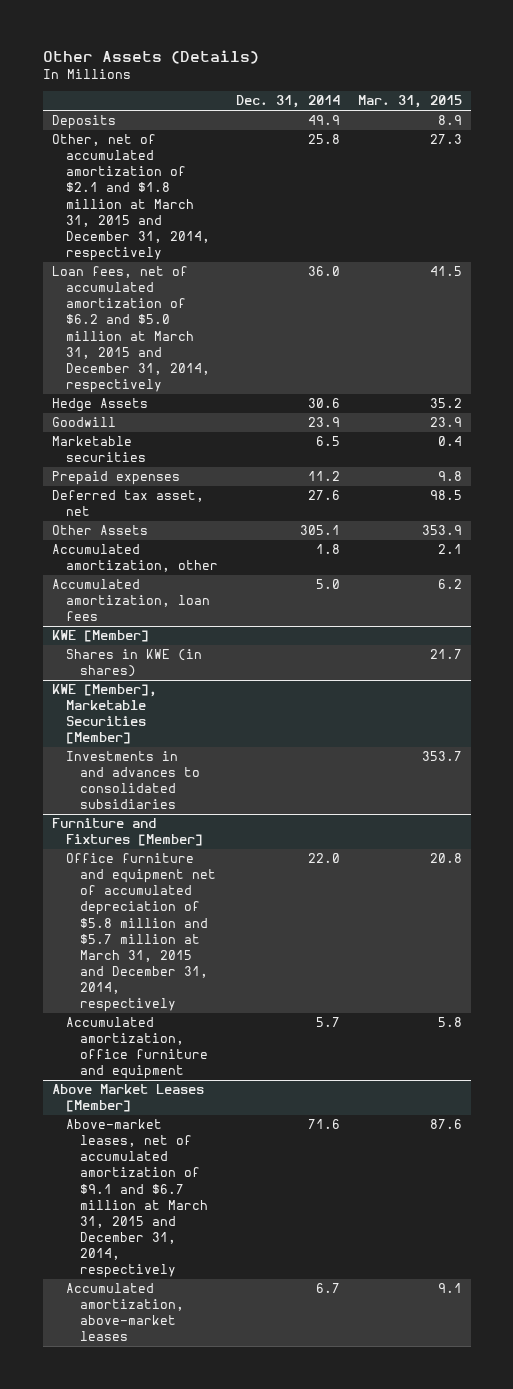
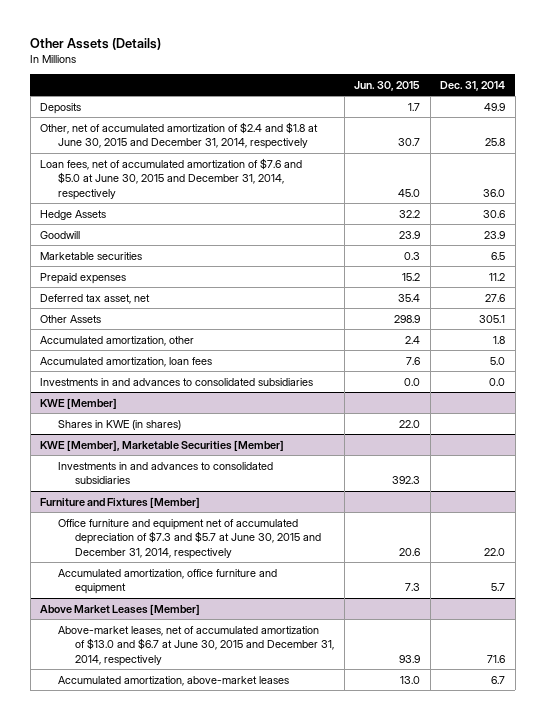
- | Dec. 31, 2014 | Mar. 31, 2015
+ | Jun. 30, 2015 | Dec. 31, 2014
- Other, net of accumulated amortization of $2.1 and $1.8 million at March 31, 2015 and December 31, 2014, respectively | 25.8 | 27.3
- Loan fees, net of accumulated amortization of $6.2 and $5.0 million at March 31, 2015 and December 31, 2014, respectively | 36.0 | 41.5
+ Other, net of accumulated amortization of $2.4 and $1.8 at June 30, 2015 and December 31, 2014, respectively | 30.7 | 25.8
+ Loan fees, net of accumulated amortization of $7.6 and $5.0 at June 30, 2015 and December 31, 2014, respectively | 45.0 | 36.0
+ Investments in and advances to consolidated subsidiaries | 0.0 | 0.0
@ Furniture and Fixtures [Member]
- Office furniture and equipment net of accumulated depreciation of $5.8 million and $5.7 million at March 31, 2015 and December 31, 2014, respectively | 22.0 | 20.8
+ Office furniture and equipment net of accumulated depreciation of $7.3 and $5.7 at June 30, 2015 and December 31, 2014, respectively | 20.6 | 22.0
@ Above Market Leases [Member]
- Above-market leases, net of accumulated amortization of $9.1 and $6.7 million at March 31, 2015 and December 31, 2014, respectively | 71.6 | 87.6
+ Above-market leases, net of accumulated amortization of $13.0 and $6.7 at June 30, 2015 and December 31, 2014, respectively | 93.9 | 71.6

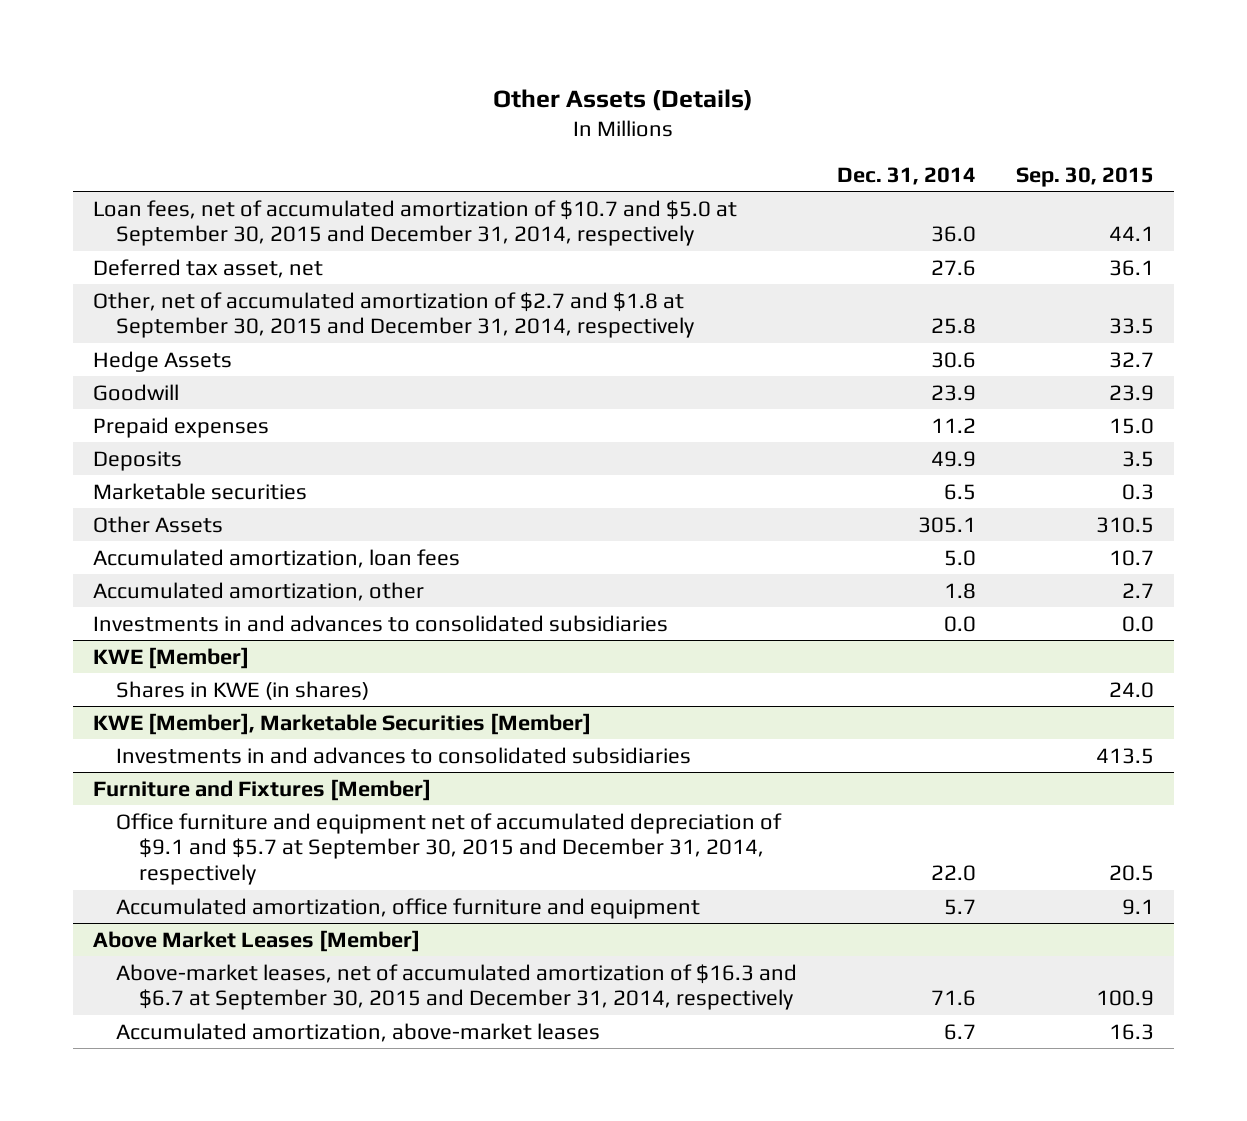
- | Jun. 30, 2015 | Dec. 31, 2014
+ | Dec. 31, 2014 | Sep. 30, 2015
- Other, net of accumulated amortization of $2.4 and $1.8 at June 30, 2015 and December 31, 2014, respectively | 30.7 | 25.8
- Loan fees, net of accumulated amortization of $7.6 and $5.0 at June 30, 2015 and December 31, 2014, respectively | 45.0 | 36.0
+ Loan fees, net of accumulated amortization of $10.7 and $5.0 at September 30, 2015 and December 31, 2014, respectively | 36.0 | 44.1
moved up: Deferred tax asset, net | 27.6 | 36.1
+ Other, net of accumulated amortization of $2.7 and $1.8 at September 30, 2015 and December 31, 2014, respectively | 25.8 | 33.5
moved down: Deposits | 49.9 | 3.5
moved down: Marketable securities | 6.5 | 0.3
moved down: Accumulated amortization, other | 1.8 | 2.7
@ Furniture and Fixtures [Member]
- Office furniture and equipment net of accumulated depreciation of $7.3 and $5.7 at June 30, 2015 and December 31, 2014, respectively | 20.6 | 22.0
+ Office furniture and equipment net of accumulated depreciation of $9.1 and $5.7 at September 30, 2015 and December 31, 2014, respectively | 22.0 | 20.5
@ Above Market Leases [Member]
- Above-market leases, net of accumulated amortization of $13.0 and $6.7 at June 30, 2015 and December 31, 2014, respectively | 93.9 | 71.6
+ Above-market leases, net of accumulated amortization of $16.3 and $6.7 at September 30, 2015 and December 31, 2014, respectively | 71.6 | 100.9

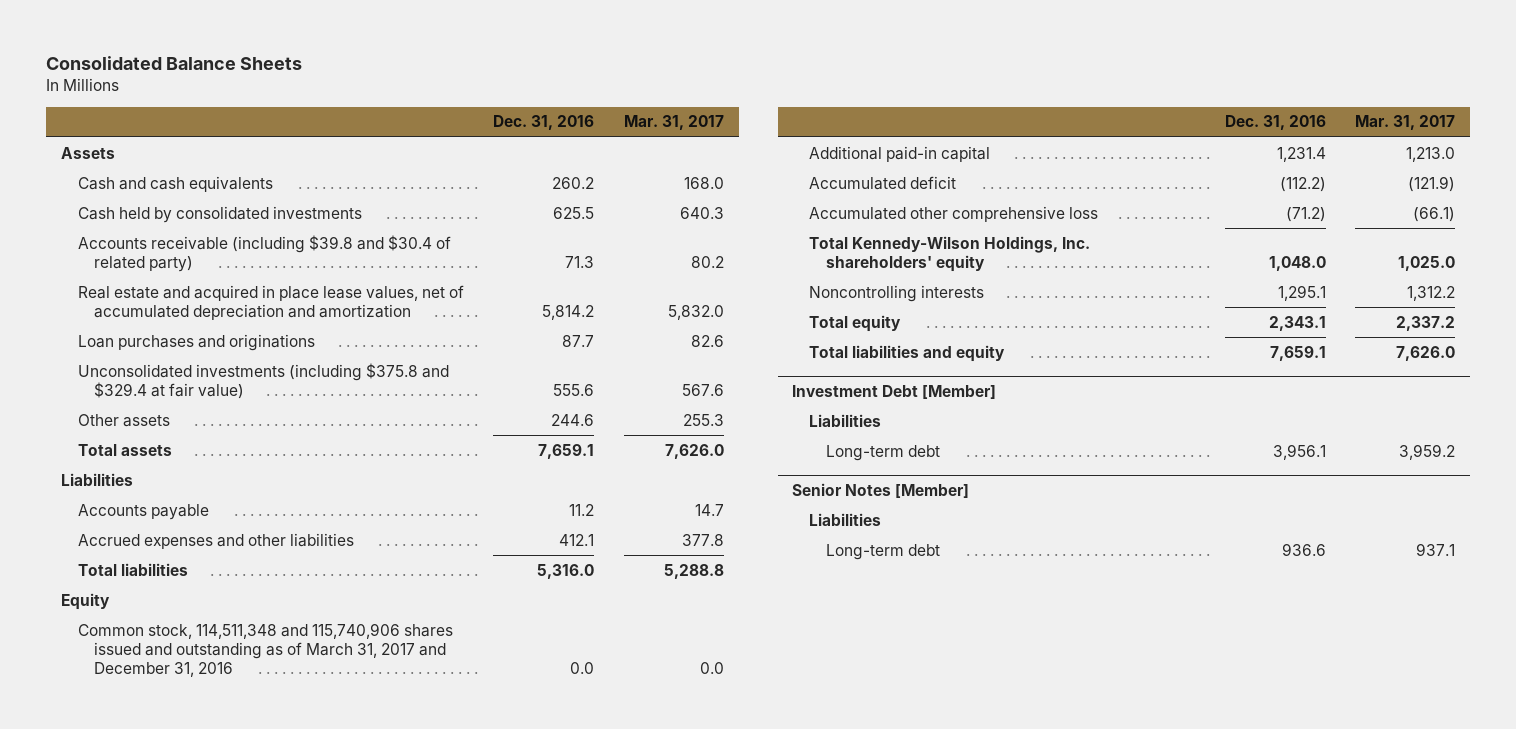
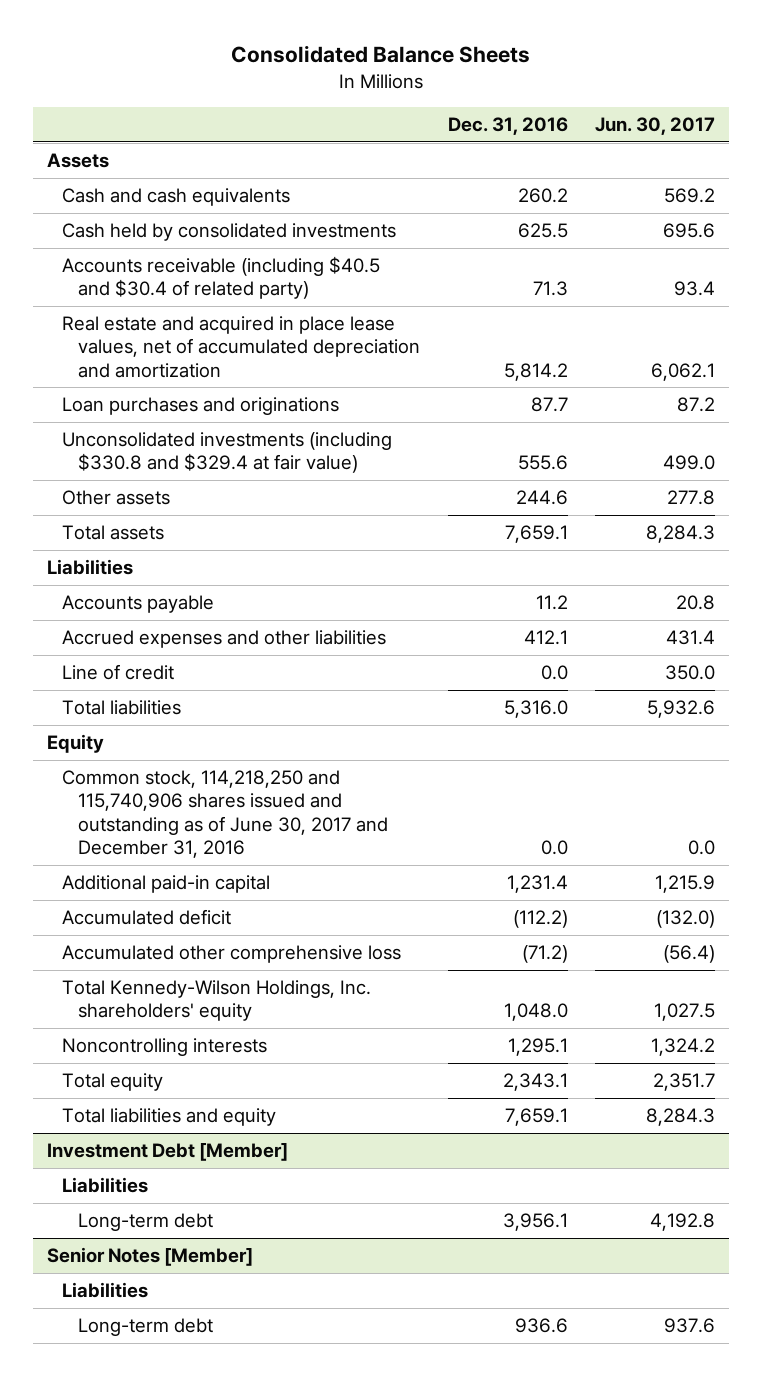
- | Dec. 31, 2016 | Mar. 31, 2017
+ | Dec. 31, 2016 | Jun. 30, 2017
- Accounts receivable (including $39.8 and $30.4 of related party) | 71.3 | 80.2
+ Accounts receivable (including $40.5 and $30.4 of related party) | 71.3 | 93.4
- Unconsolidated investments (including $375.8 and $329.4 at fair value) | 555.6 | 567.6
+ Unconsolidated investments (including $330.8 and $329.4 at fair value) | 555.6 | 499.0
+ Line of credit | 0.0 | 350.0
- Common stock, 114,511,348 and 115,740,906 shares issued and outstanding as of March 31, 2017 and December 31, 2016 | 0.0 | 0.0
+ Common stock, 114,218,250 and 115,740,906 shares issued and outstanding as of June 30, 2017 and December 31, 2016 | 0.0 | 0.0

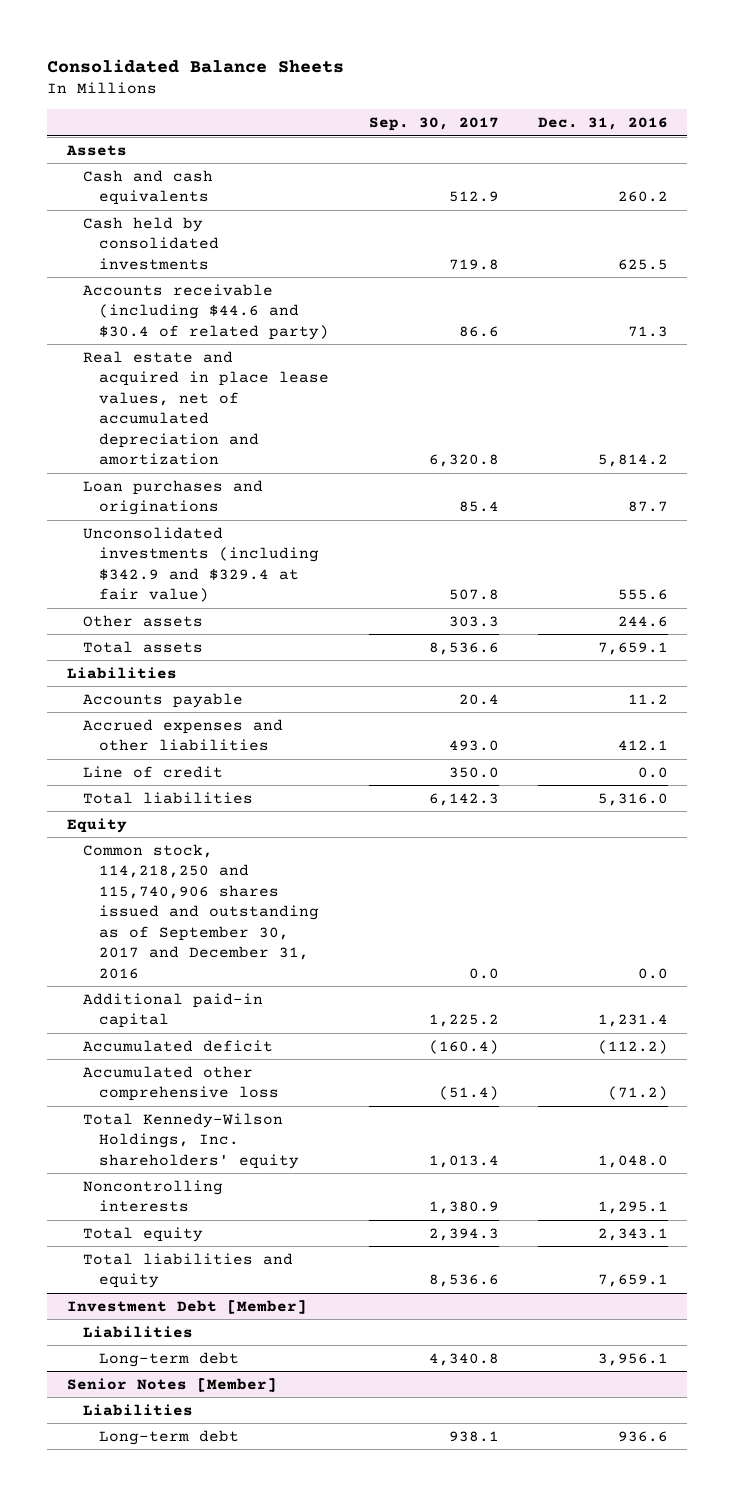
- | Dec. 31, 2016 | Jun. 30, 2017
+ | Sep. 30, 2017 | Dec. 31, 2016
- Accounts receivable (including $40.5 and $30.4 of related party) | 71.3 | 93.4
+ Accounts receivable (including $44.6 and $30.4 of related party) | 86.6 | 71.3
- Unconsolidated investments (including $330.8 and $329.4 at fair value) | 555.6 | 499.0
+ Unconsolidated investments (including $342.9 and $329.4 at fair value) | 507.8 | 555.6
- Common stock, 114,218,250 and 115,740,906 shares issued and outstanding as of June 30, 2017 and December 31, 2016 | 0.0 | 0.0
+ Common stock, 114,218,250 and 115,740,906 shares issued and outstanding as of September 30, 2017 and December 31, 2016 | 0.0 | 0.0

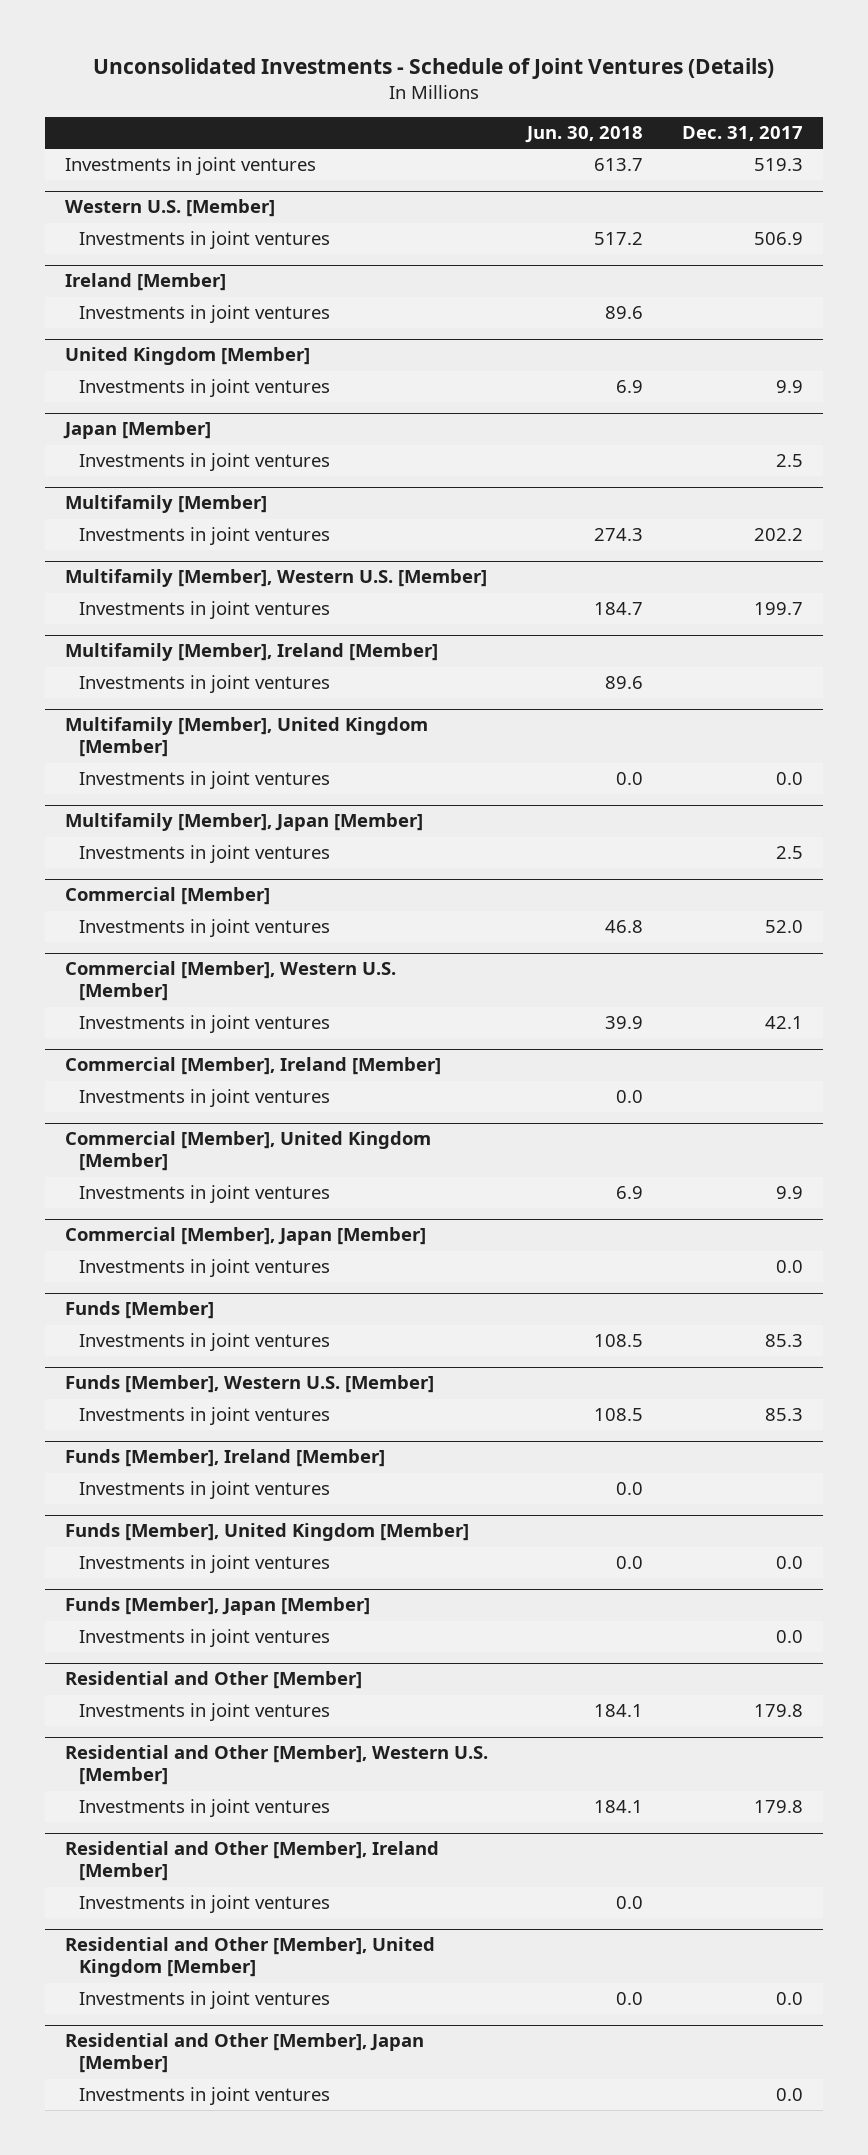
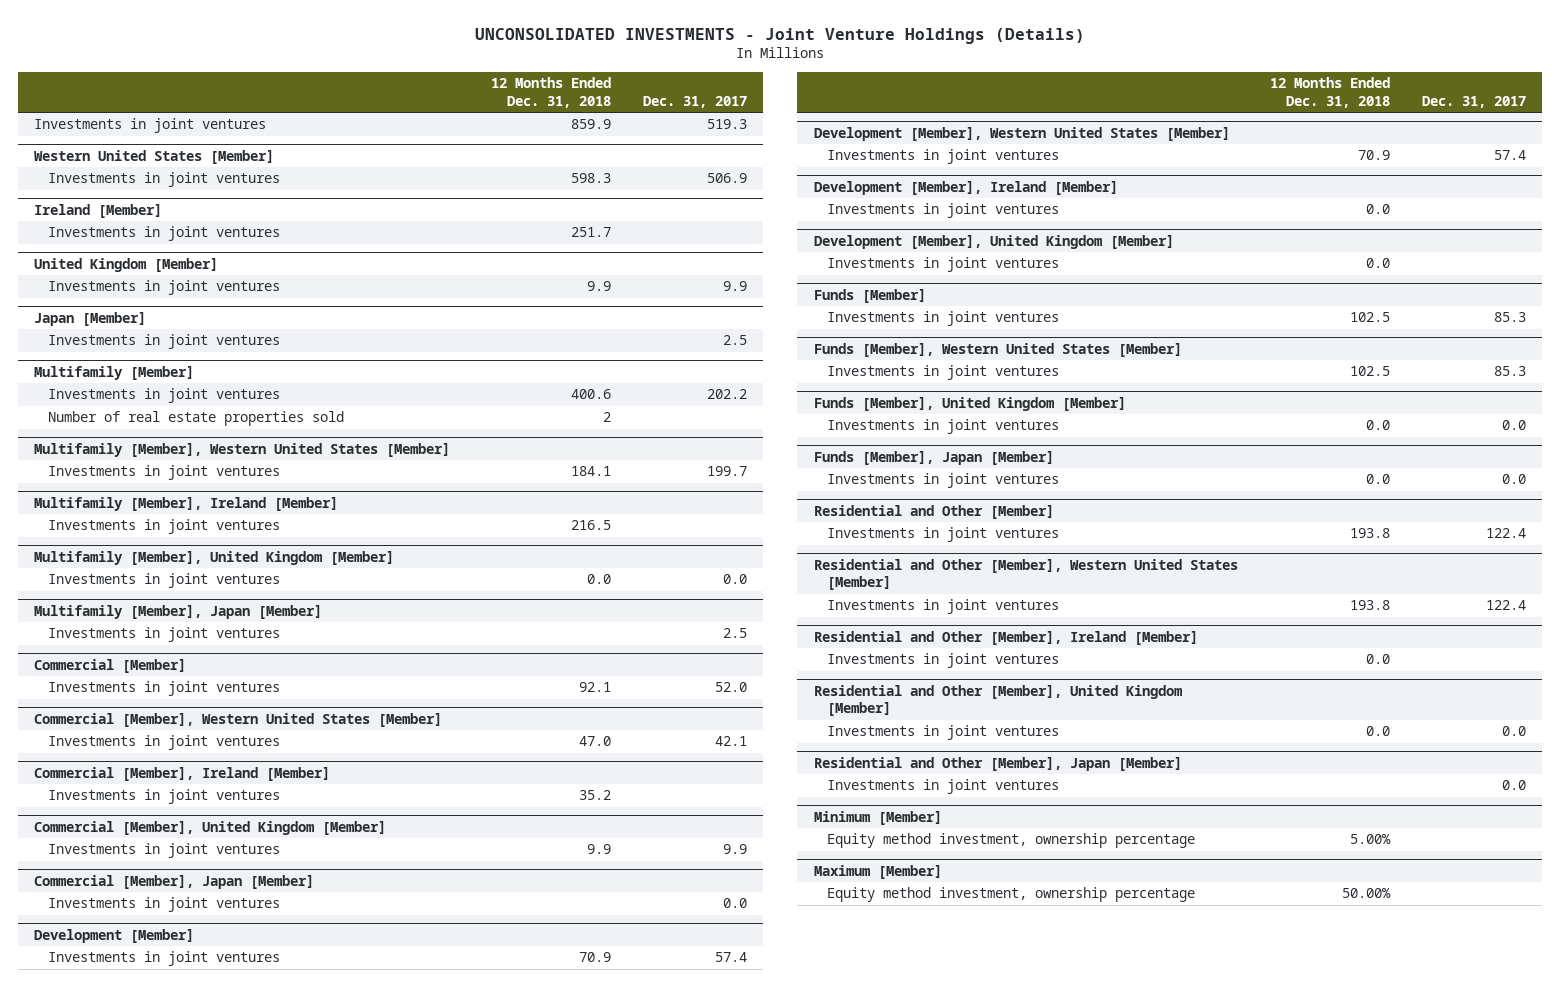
- Unconsolidated Investments - Schedule of Joint Ventures (Details)
+ UNCONSOLIDATED INVESTMENTS - Joint Venture Holdings (Details)
- | Jun. 30, 2018 | Dec. 31, 2017
+ | 12 Months Ended Dec. 31, 2018 | Dec. 31, 2017
- Western U.S. [Member]
+ Western United States [Member]
- Multifamily [Member], Western U.S. [Member]
@ Multifamily [Member]
+ Number of real estate properties sold | 2 |
+ Multifamily [Member], Western United States [Member]
- Commercial [Member], Western U.S. [Member]
+ Commercial [Member], Western United States [Member]
+ Development [Member]
+ Investments in joint ventures | 70.9 | 57.4
+ Development [Member], Western United States [Member]
+ Investments in joint ventures | 70.9 | 57.4
+ Development [Member], Ireland [Member]
+ Investments in joint ventures | 0.0 |
+ Development [Member], United Kingdom [Member]
+ Investments in joint ventures | 0.0 |
- Funds [Member], Western U.S. [Member]
+ Funds [Member], Western United States [Member]
- Funds [Member], Ireland [Member]
- Investments in joint ventures | 0.0 |
@ Residential and Other [Member]
- Investments in joint ventures | 184.1 | 179.8
- Residential and Other [Member], Western U.S. [Member]
- Investments in joint ventures | 184.1 | 179.8
@ Residential and Other [Member]
+ Investments in joint ventures | 193.8 | 122.4
+ Residential and Other [Member], Western United States [Member]
+ Investments in joint ventures | 193.8 | 122.4
+ Minimum [Member]
+ Equity method investment, ownership percentage | 5.00% |
+ Maximum [Member]
+ Equity method investment, ownership percentage | 50.00% |

